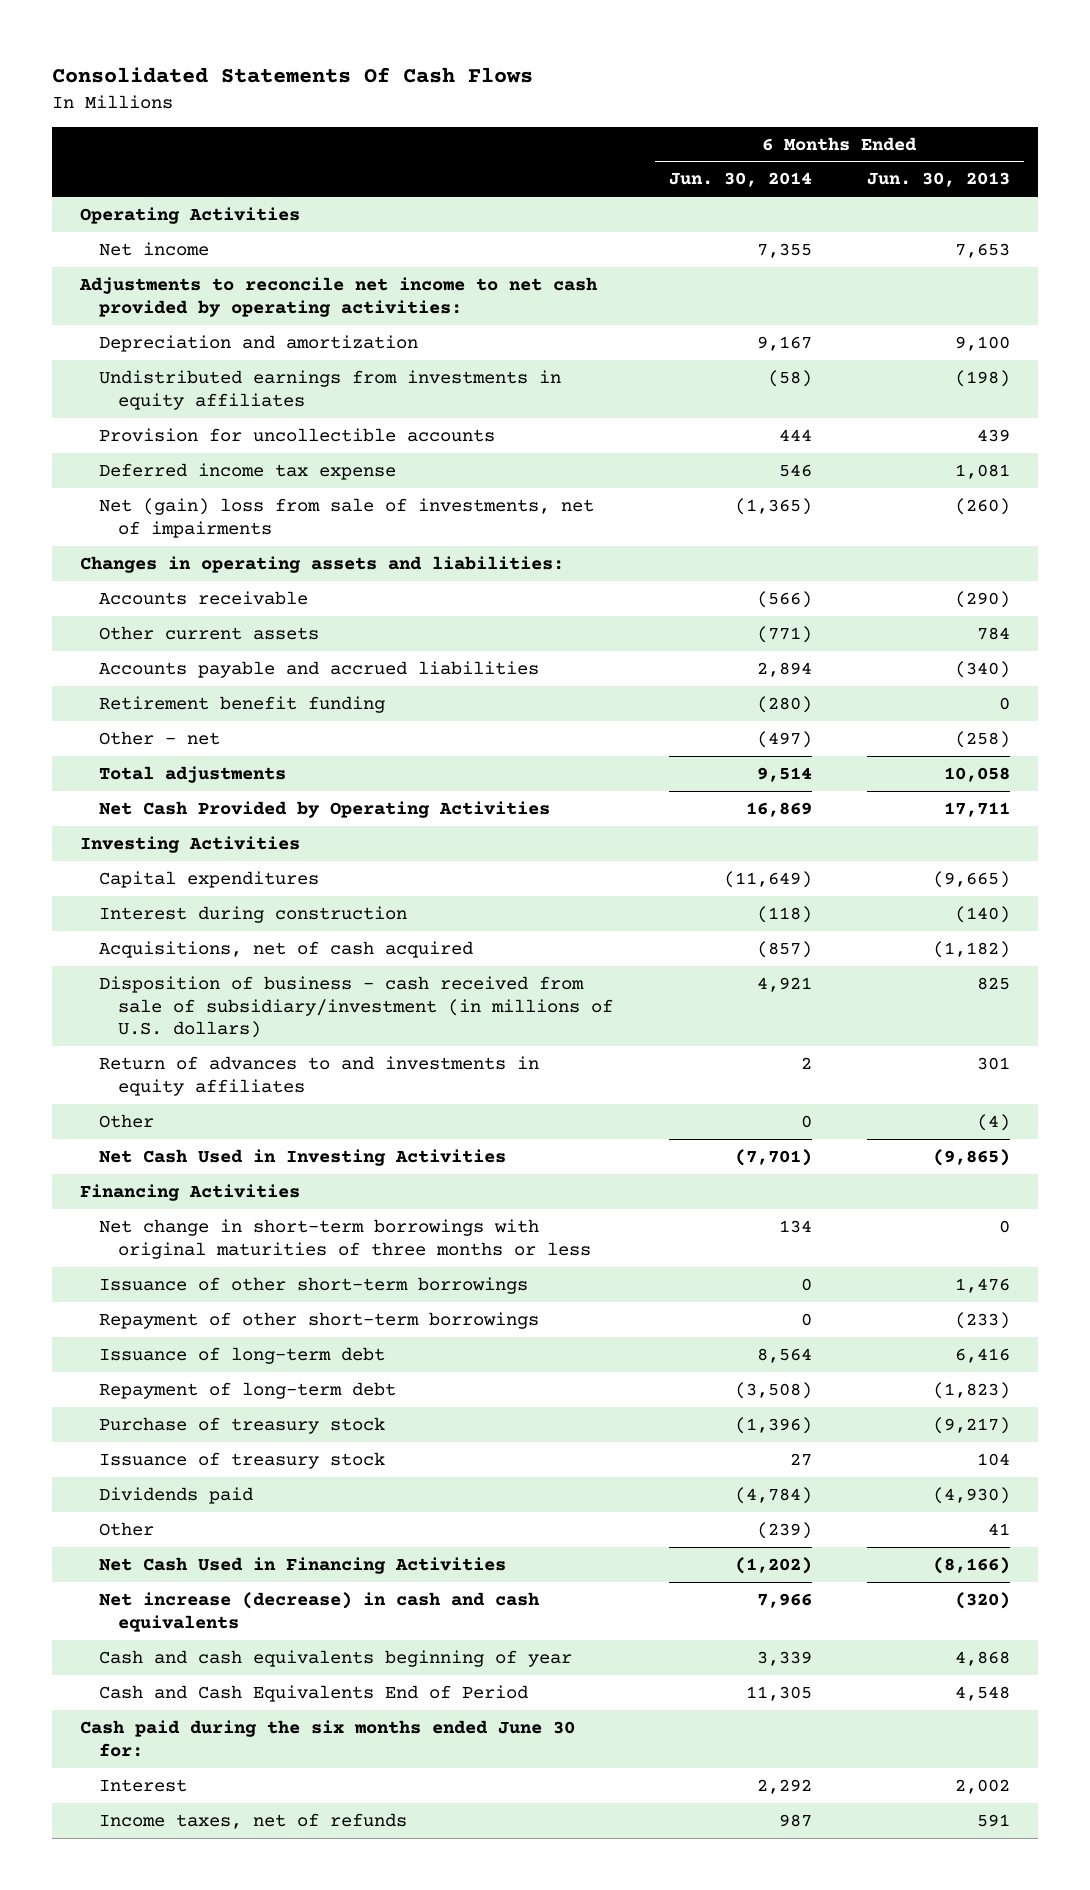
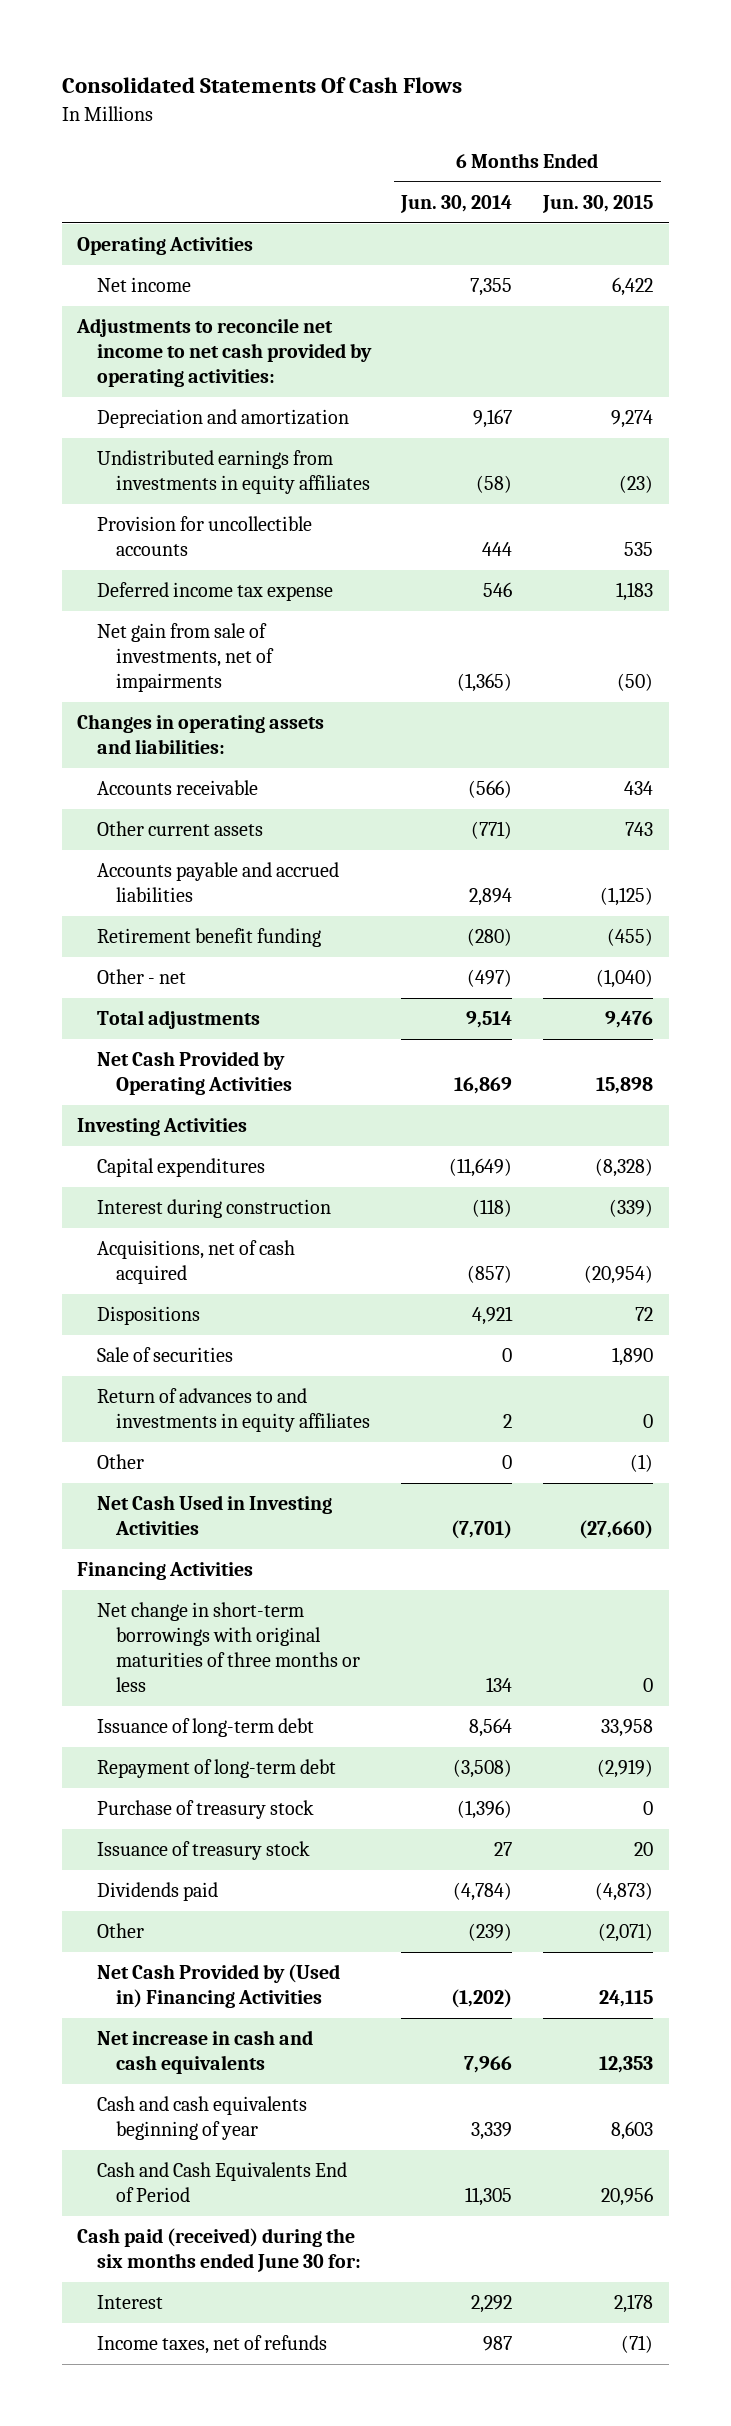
- | 6 Months Ended Jun. 30, 2014 | 6 Months Ended Jun. 30, 2013
+ | 6 Months Ended Jun. 30, 2014 | 6 Months Ended Jun. 30, 2015
- Net (gain) loss from sale of investments, net of impairments | (1,365) | (260)
+ Net gain from sale of investments, net of impairments | (1,365) | (50)
- Disposition of business - cash received from sale of subsidiary/investment (in millions of U.S. dollars) | 4,921 | 825
+ Dispositions | 4,921 | 72
+ Sale of securities | 0 | 1,890
- Issuance of other short-term borrowings | 0 | 1,476
- Repayment of other short-term borrowings | 0 | (233)
- Net Cash Used in Financing Activities | (1,202) | (8,166)
- Net increase (decrease) in cash and cash equivalents | 7,966 | (320)
+ Net Cash Provided by (Used in) Financing Activities | (1,202) | 24,115
+ Net increase in cash and cash equivalents | 7,966 | 12,353
- Cash paid during the six months ended June 30 for:
+ Cash paid (received) during the six months ended June 30 for:

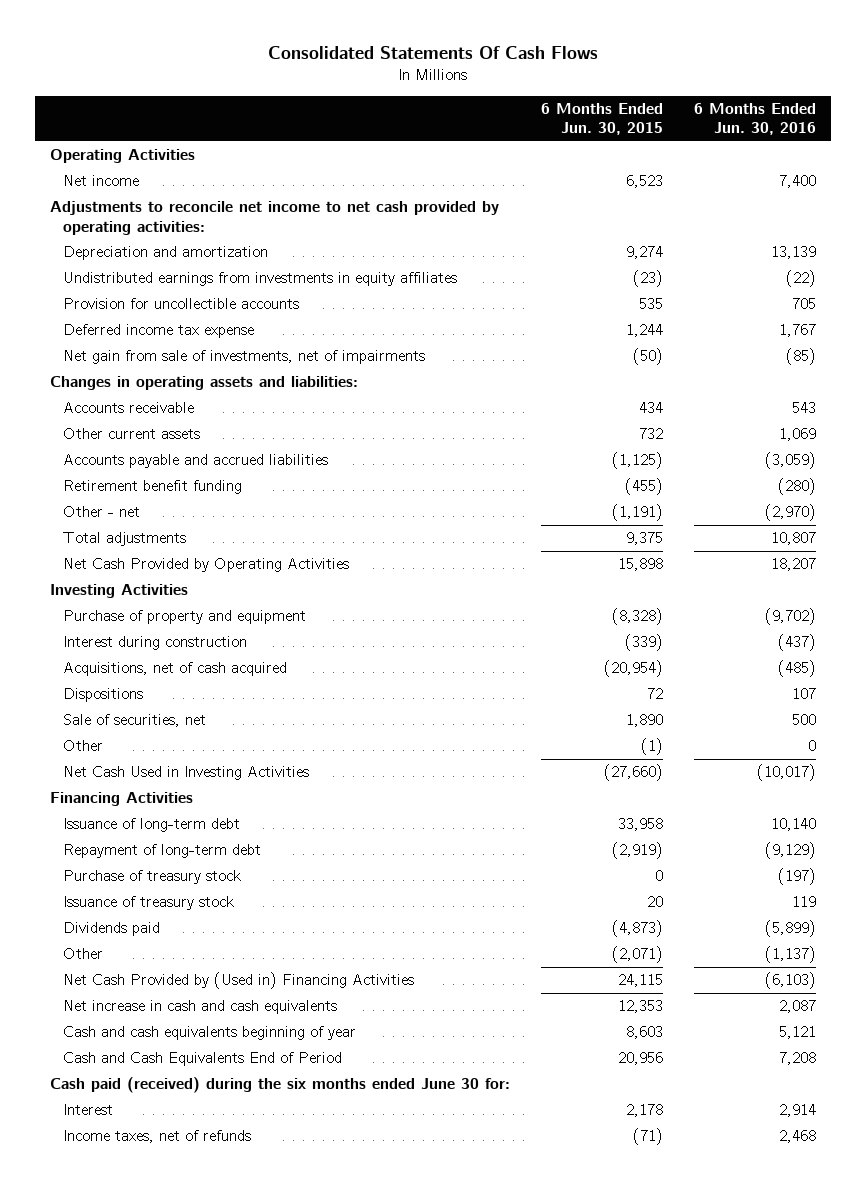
- | 6 Months Ended Jun. 30, 2014 | 6 Months Ended Jun. 30, 2015
+ | 6 Months Ended Jun. 30, 2015 | 6 Months Ended Jun. 30, 2016
- Net income | 7,355 | 6,422
+ Net income | 6,523 | 7,400
- Deferred income tax expense | 546 | 1,183
+ Deferred income tax expense | 1,244 | 1,767
- Other current assets | (771) | 743
+ Other current assets | 732 | 1,069
- Other - net | (497) | (1,040)
- Total adjustments | 9,514 | 9,476
+ Other - net | (1,191) | (2,970)
+ Total adjustments | 9,375 | 10,807
- Capital expenditures | (11,649) | (8,328)
+ Purchase of property and equipment | (8,328) | (9,702)
- Sale of securities | 0 | 1,890
- Return of advances to and investments in equity affiliates | 2 | 0
+ Sale of securities, net | 1,890 | 500
- Net change in short-term borrowings with original maturities of three months or less | 134 | 0

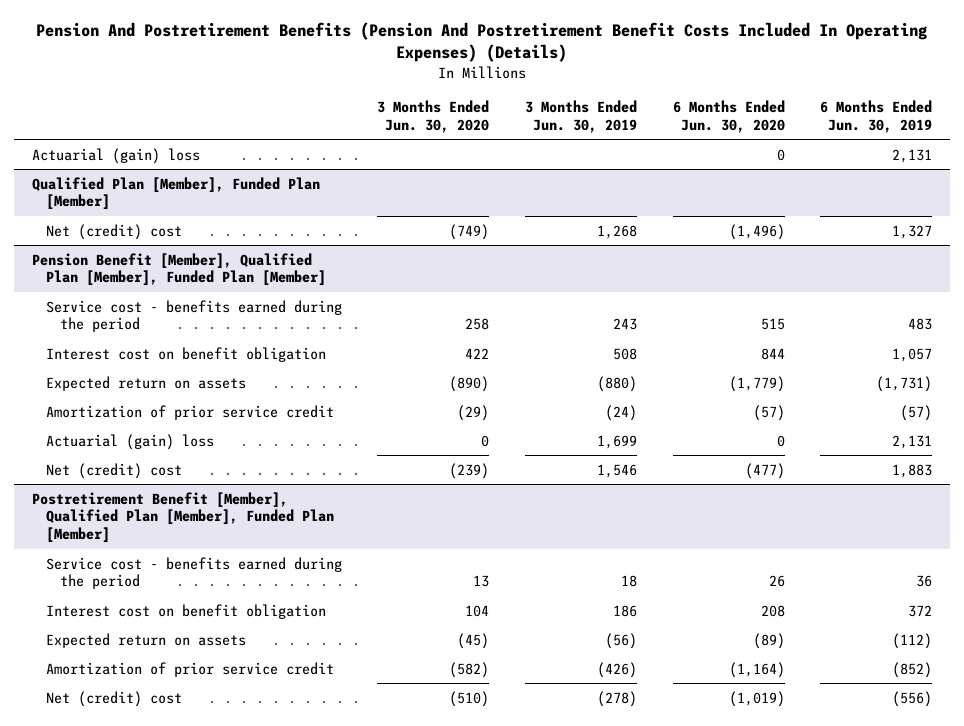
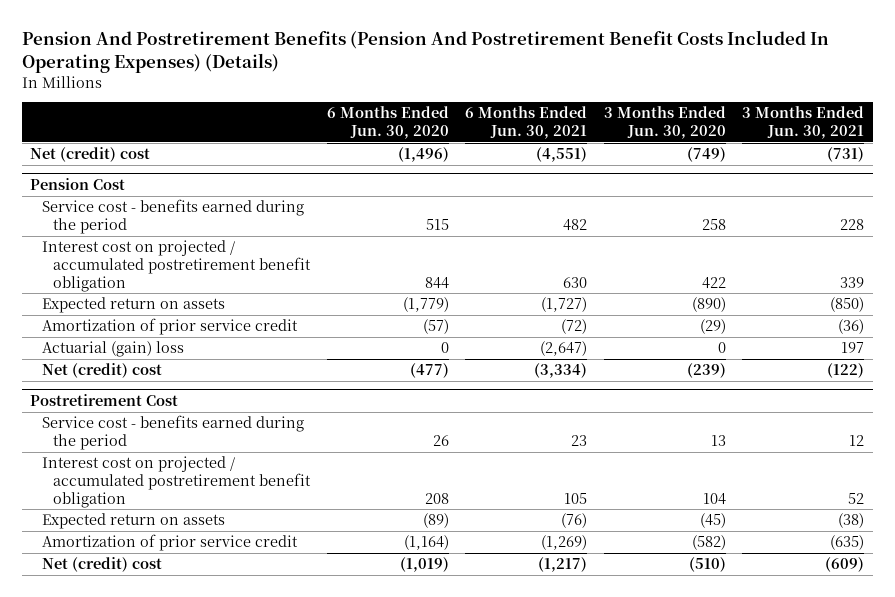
- | 3 Months Ended Jun. 30, 2020 | 3 Months Ended Jun. 30, 2019 | 6 Months Ended Jun. 30, 2020 | 6 Months Ended Jun. 30, 2019
+ | 6 Months Ended Jun. 30, 2020 | 6 Months Ended Jun. 30, 2021 | 3 Months Ended Jun. 30, 2020 | 3 Months Ended Jun. 30, 2021
- Actuarial (gain) loss | | | 0 | 2,131
- Qualified Plan [Member], Funded Plan [Member]
- Pension Benefit [Member], Qualified Plan [Member], Funded Plan [Member]
+ Pension Cost
- Interest cost on benefit obligation | 422 | 508 | 844 | 1,057
+ Interest cost on projected / accumulated postretirement benefit obligation | 844 | 630 | 422 | 339
- Postretirement Benefit [Member], Qualified Plan [Member], Funded Plan [Member]
+ Postretirement Cost
- Interest cost on benefit obligation | 104 | 186 | 208 | 372
+ Interest cost on projected / accumulated postretirement benefit obligation | 208 | 105 | 104 | 52

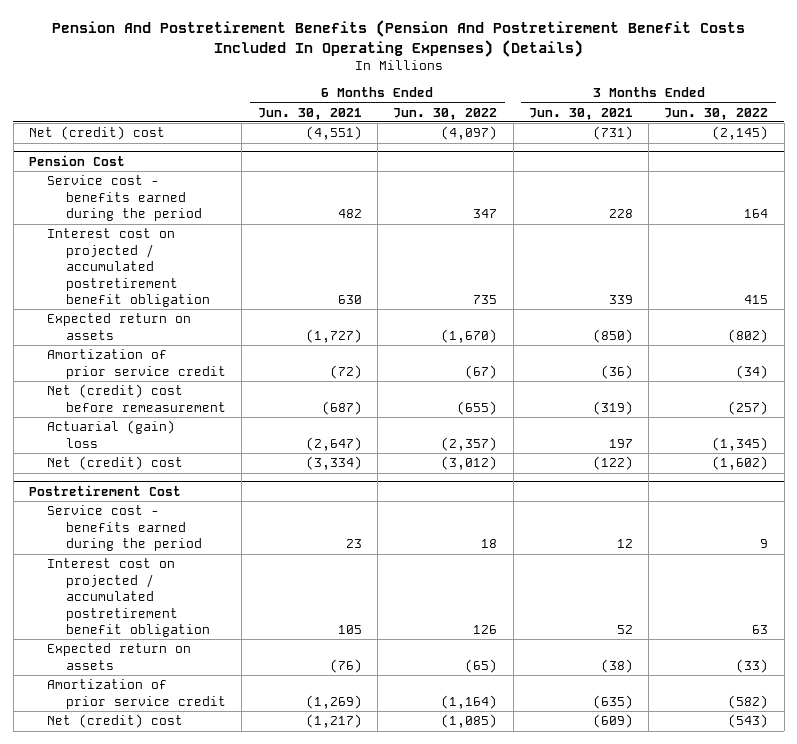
- | 6 Months Ended Jun. 30, 2020 | 6 Months Ended Jun. 30, 2021 | 3 Months Ended Jun. 30, 2020 | 3 Months Ended Jun. 30, 2021
+ | 6 Months Ended Jun. 30, 2021 | 6 Months Ended Jun. 30, 2022 | 3 Months Ended Jun. 30, 2021 | 3 Months Ended Jun. 30, 2022
@ Pension Cost
+ Net (credit) cost before remeasurement | (687) | (655) | (319) | (257)

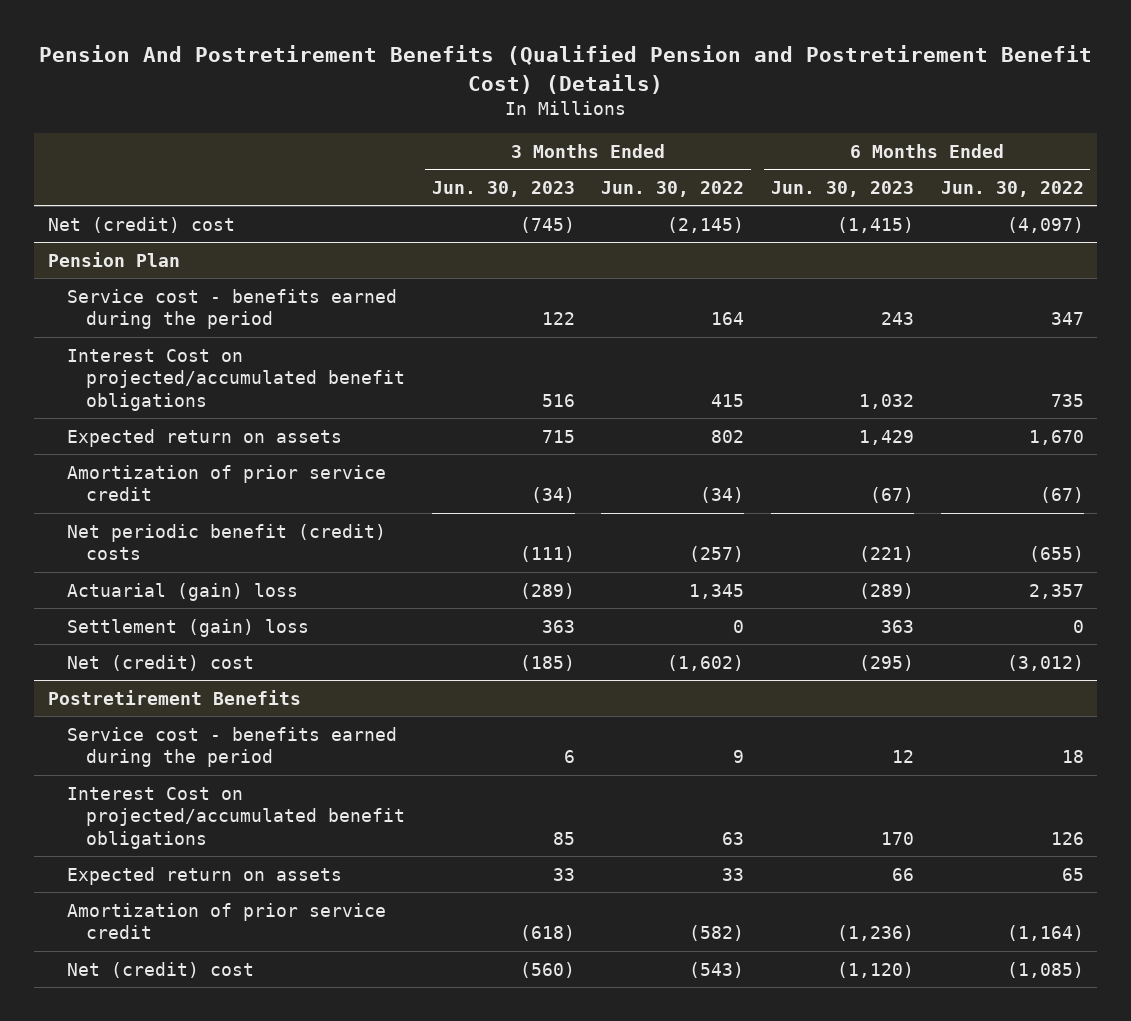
- Pension And Postretirement Benefits (Pension And Postretirement Benefit Costs Included In Operating Expenses) (Details)
+ Pension And Postretirement Benefits (Qualified Pension and Postretirement Benefit Cost) (Details)
- | 6 Months Ended Jun. 30, 2021 | 6 Months Ended Jun. 30, 2022 | 3 Months Ended Jun. 30, 2021 | 3 Months Ended Jun. 30, 2022
+ | 3 Months Ended Jun. 30, 2023 | 3 Months Ended Jun. 30, 2022 | 6 Months Ended Jun. 30, 2023 | 6 Months Ended Jun. 30, 2022
- Pension Cost
+ Pension Plan
- Interest cost on projected / accumulated postretirement benefit obligation | 630 | 735 | 339 | 415
- Expected return on assets | (1,727) | (1,670) | (850) | (802)
+ Interest Cost on projected/accumulated benefit obligations | 516 | 415 | 1,032 | 735
+ Expected return on assets | 715 | 802 | 1,429 | 1,670
- Net (credit) cost before remeasurement | (687) | (655) | (319) | (257)
- Actuarial (gain) loss | (2,647) | (2,357) | 197 | (1,345)
+ Net periodic benefit (credit) costs | (111) | (257) | (221) | (655)
+ Actuarial (gain) loss | (289) | 1,345 | (289) | 2,357
+ Settlement (gain) loss | 363 | 0 | 363 | 0
- Postretirement Cost
+ Postretirement Benefits
- Interest cost on projected / accumulated postretirement benefit obligation | 105 | 126 | 52 | 63
- Expected return on assets | (76) | (65) | (38) | (33)
+ Interest Cost on projected/accumulated benefit obligations | 85 | 63 | 170 | 126
+ Expected return on assets | 33 | 33 | 66 | 65

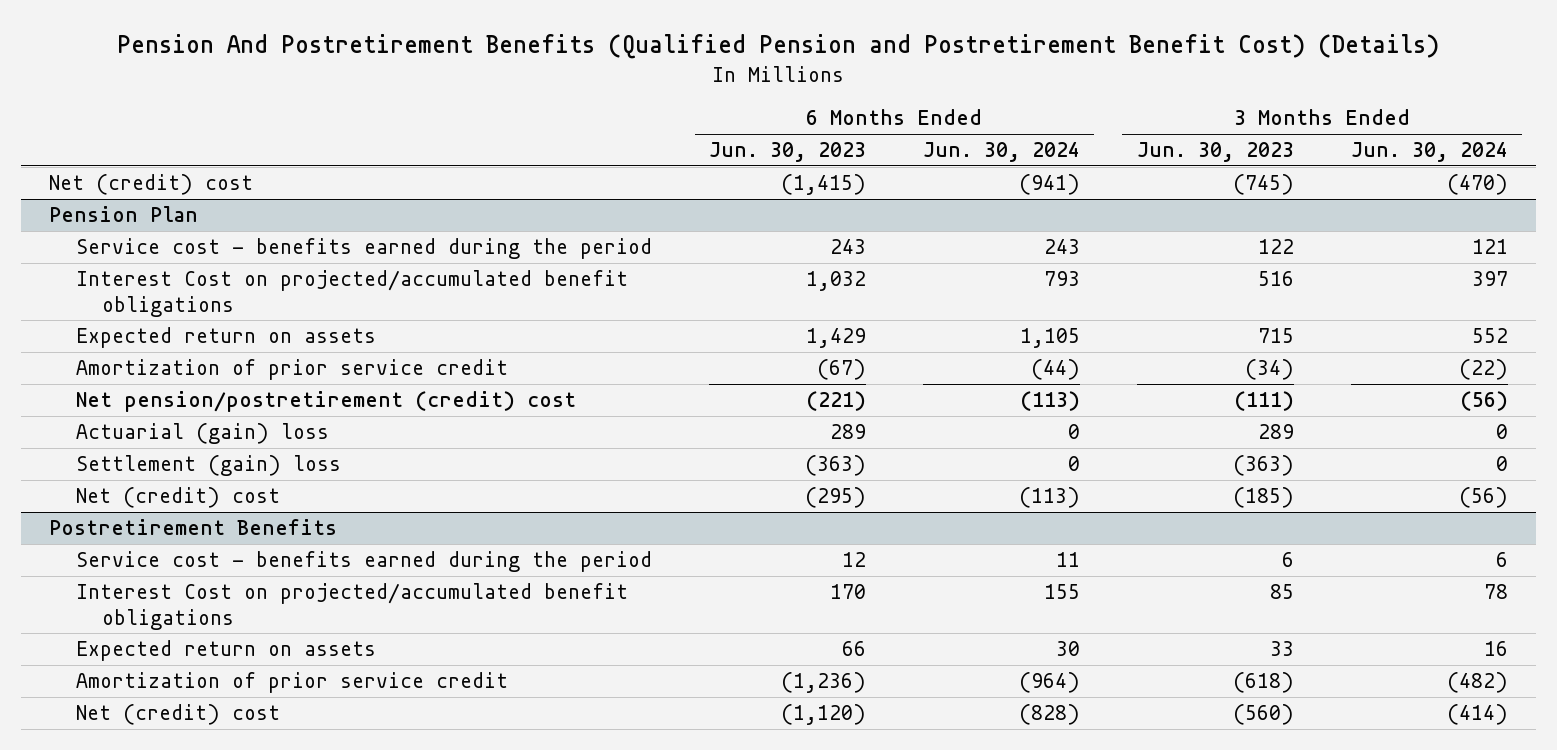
- | 3 Months Ended Jun. 30, 2023 | 3 Months Ended Jun. 30, 2022 | 6 Months Ended Jun. 30, 2023 | 6 Months Ended Jun. 30, 2022
+ | 6 Months Ended Jun. 30, 2023 | 6 Months Ended Jun. 30, 2024 | 3 Months Ended Jun. 30, 2023 | 3 Months Ended Jun. 30, 2024
@ Pension Plan
- Net periodic benefit (credit) costs | (111) | (257) | (221) | (655)
- Actuarial (gain) loss | (289) | 1,345 | (289) | 2,357
- Settlement (gain) loss | 363 | 0 | 363 | 0
+ Net pension/postretirement (credit) cost | (221) | (113) | (111) | (56)
+ Actuarial (gain) loss | 289 | 0 | 289 | 0
+ Settlement (gain) loss | (363) | 0 | (363) | 0

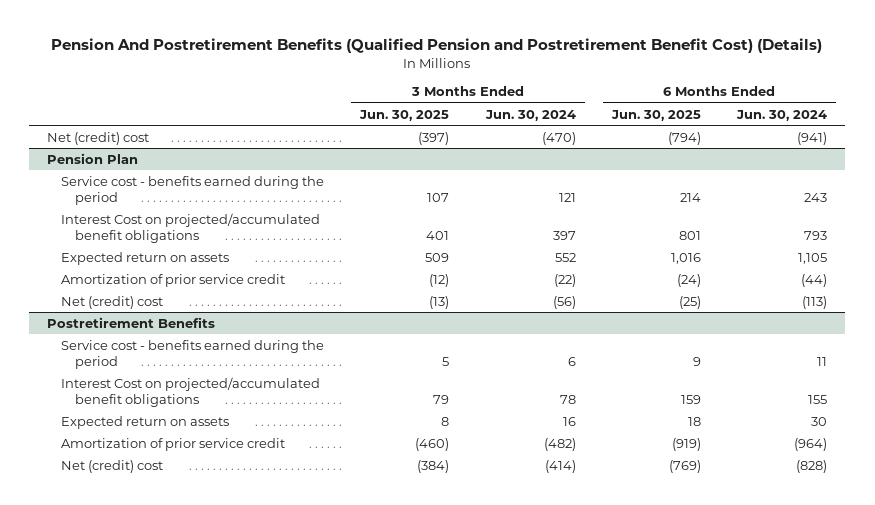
- | 6 Months Ended Jun. 30, 2023 | 6 Months Ended Jun. 30, 2024 | 3 Months Ended Jun. 30, 2023 | 3 Months Ended Jun. 30, 2024
+ | 3 Months Ended Jun. 30, 2025 | 3 Months Ended Jun. 30, 2024 | 6 Months Ended Jun. 30, 2025 | 6 Months Ended Jun. 30, 2024
@ Pension Plan
- Net pension/postretirement (credit) cost | (221) | (113) | (111) | (56)
- Actuarial (gain) loss | 289 | 0 | 289 | 0
- Settlement (gain) loss | (363) | 0 | (363) | 0

